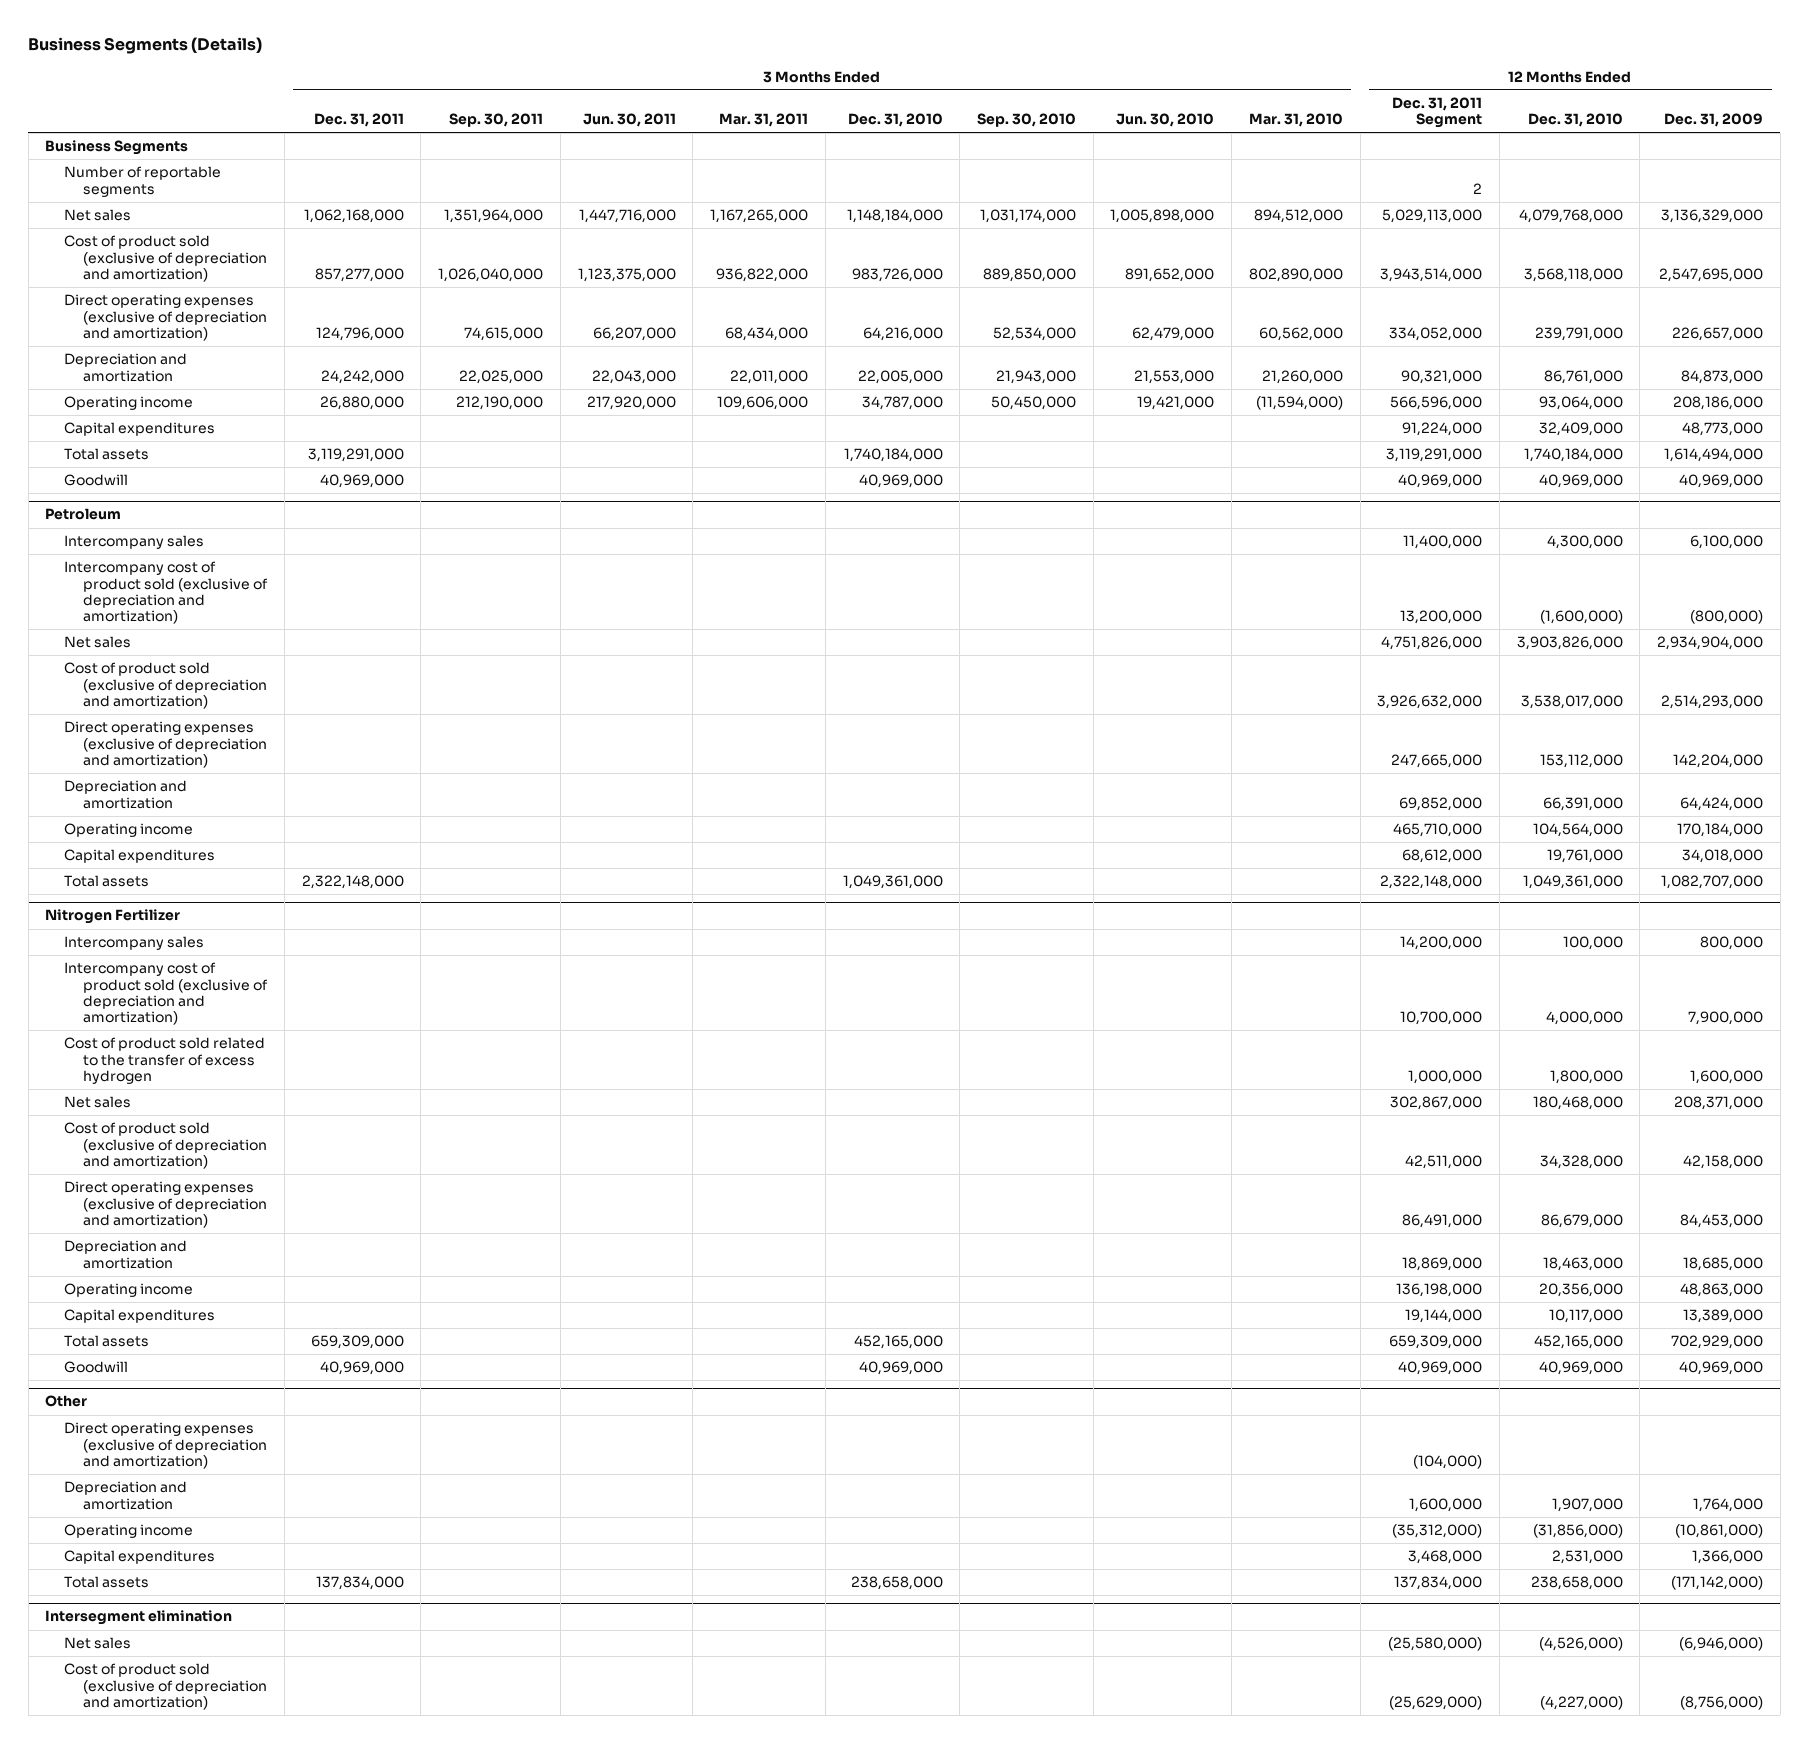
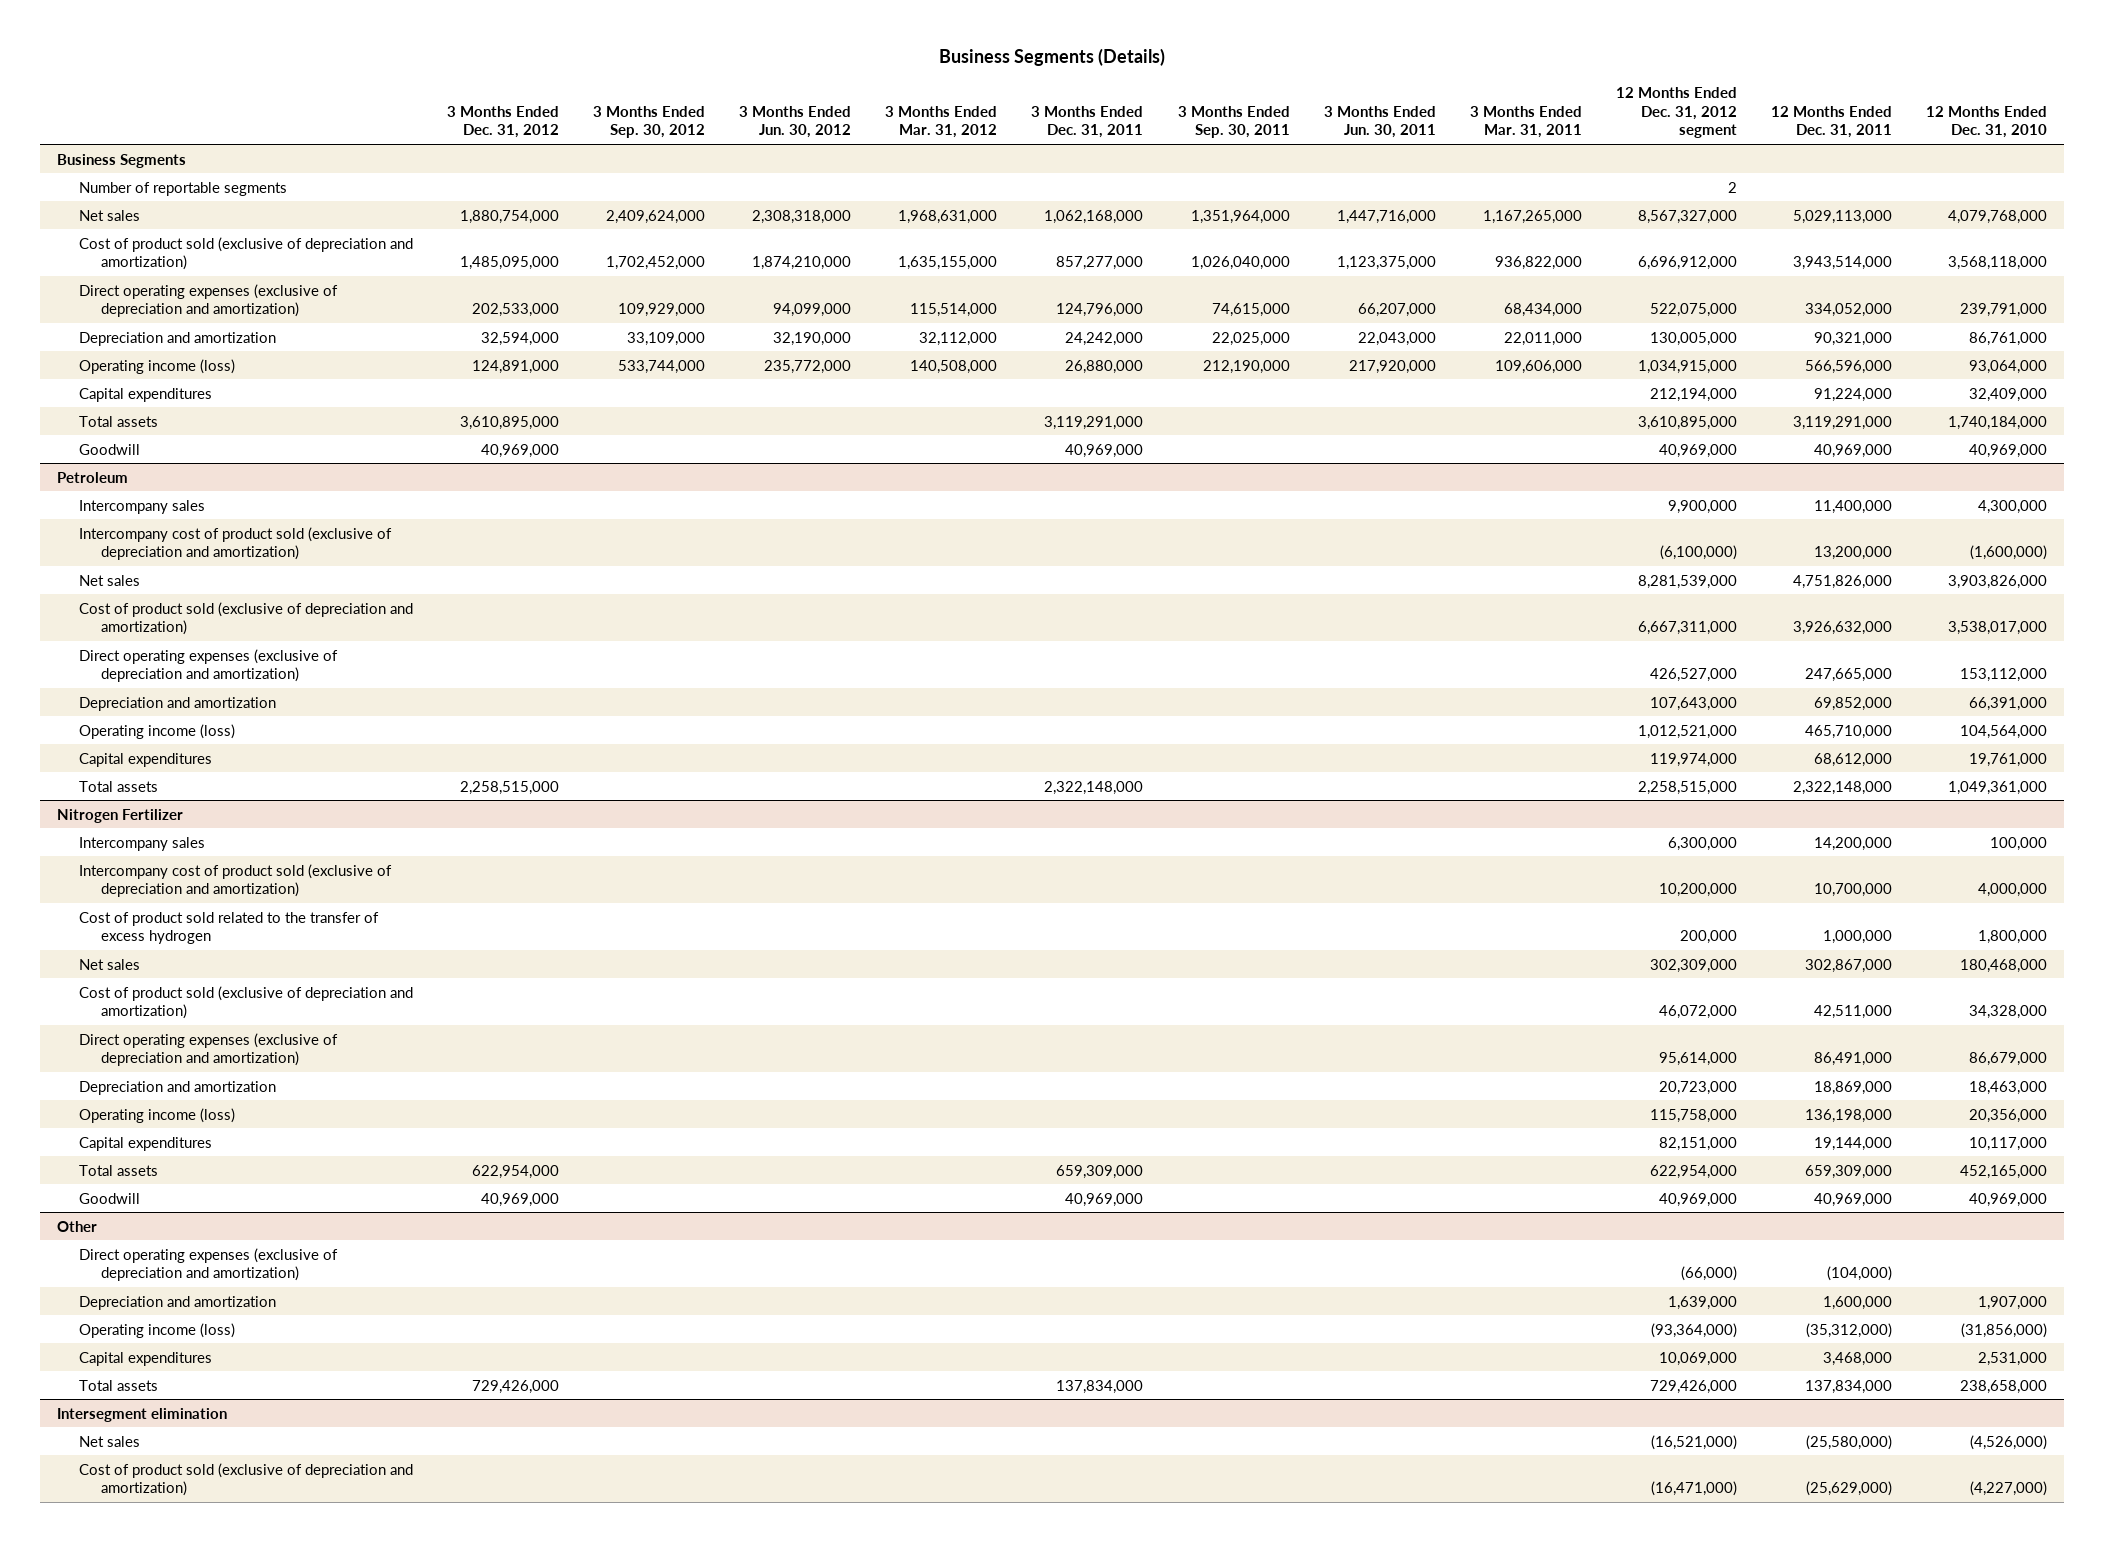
- | 3 Months Ended Dec. 31, 2011 | 3 Months Ended Sep. 30, 2011 | 3 Months Ended Jun. 30, 2011 | 3 Months Ended Mar. 31, 2011 | 3 Months Ended Dec. 31, 2010 | 3 Months Ended Sep. 30, 2010 | 3 Months Ended Jun. 30, 2010 | 3 Months Ended Mar. 31, 2010 | 12 Months Ended Dec. 31, 2011 Segment | 12 Months Ended Dec. 31, 2010 | 12 Months Ended Dec. 31, 2009
+ | 3 Months Ended Dec. 31, 2012 | 3 Months Ended Sep. 30, 2012 | 3 Months Ended Jun. 30, 2012 | 3 Months Ended Mar. 31, 2012 | 3 Months Ended Dec. 31, 2011 | 3 Months Ended Sep. 30, 2011 | 3 Months Ended Jun. 30, 2011 | 3 Months Ended Mar. 31, 2011 | 12 Months Ended Dec. 31, 2012 segment | 12 Months Ended Dec. 31, 2011 | 12 Months Ended Dec. 31, 2010
- Operating income | 26,880,000 | 212,190,000 | 217,920,000 | 109,606,000 | 34,787,000 | 50,450,000 | 19,421,000 | (11,594,000) | 566,596,000 | 93,064,000 | 208,186,000
+ Operating income (loss) | 124,891,000 | 533,744,000 | 235,772,000 | 140,508,000 | 26,880,000 | 212,190,000 | 217,920,000 | 109,606,000 | 1,034,915,000 | 566,596,000 | 93,064,000
@ Petroleum
- Operating income | | | | | | | | | 465,710,000 | 104,564,000 | 170,184,000
+ Operating income (loss) | | | | | | | | | 1,012,521,000 | 465,710,000 | 104,564,000
@ Nitrogen Fertilizer
- Operating income | | | | | | | | | 136,198,000 | 20,356,000 | 48,863,000
+ Operating income (loss) | | | | | | | | | 115,758,000 | 136,198,000 | 20,356,000
@ Other
- Operating income | | | | | | | | | (35,312,000) | (31,856,000) | (10,861,000)
+ Operating income (loss) | | | | | | | | | (93,364,000) | (35,312,000) | (31,856,000)

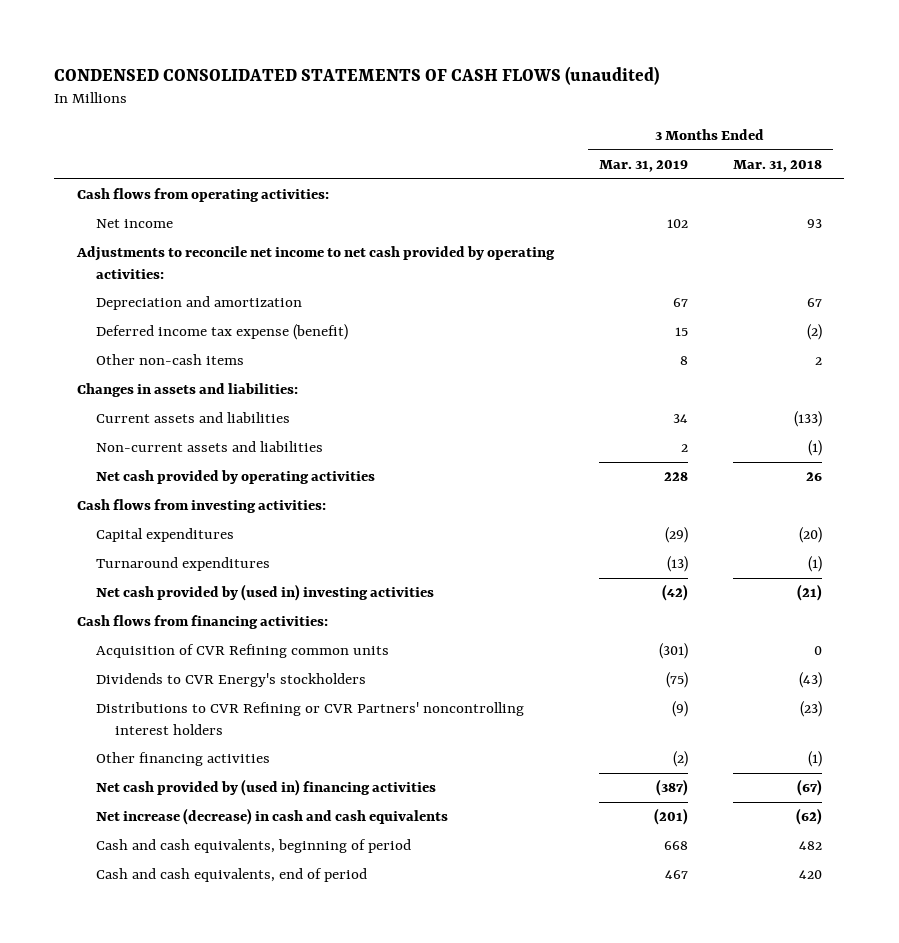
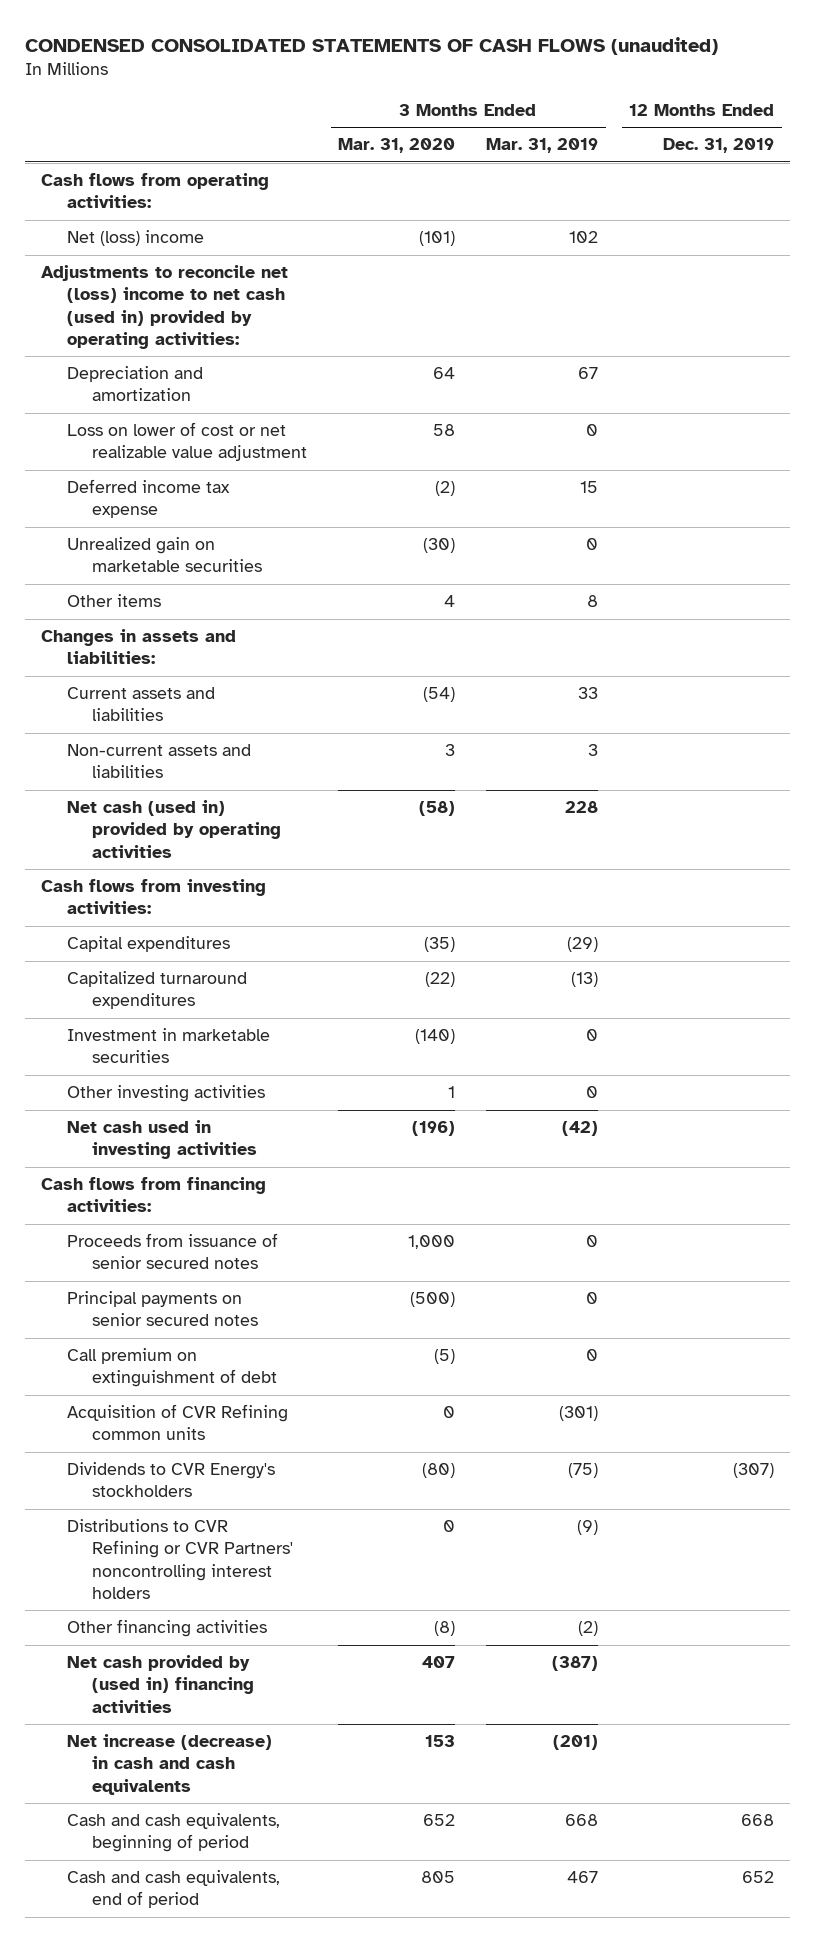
- | 3 Months Ended Mar. 31, 2019 | 3 Months Ended Mar. 31, 2018
+ | 3 Months Ended Mar. 31, 2020 | 3 Months Ended Mar. 31, 2019 | 12 Months Ended Dec. 31, 2019
- Net income | 102 | 93
- Adjustments to reconcile net income to net cash provided by operating activities:
+ Net (loss) income | (101) | 102 |
+ Adjustments to reconcile net (loss) income to net cash (used in) provided by operating activities:
- Deferred income tax expense (benefit) | 15 | (2)
- Other non-cash items | 8 | 2
+ Loss on lower of cost or net realizable value adjustment | 58 | 0 |
+ Deferred income tax expense | (2) | 15 |
+ Unrealized gain on marketable securities | (30) | 0 |
+ Other items | 4 | 8 |
- Current assets and liabilities | 34 | (133)
- Non-current assets and liabilities | 2 | (1)
- Net cash provided by operating activities | 228 | 26
+ Current assets and liabilities | (54) | 33 |
+ Non-current assets and liabilities | 3 | 3 |
+ Net cash (used in) provided by operating activities | (58) | 228 |
- Turnaround expenditures | (13) | (1)
- Net cash provided by (used in) investing activities | (42) | (21)
+ Capitalized turnaround expenditures | (22) | (13) |
+ Investment in marketable securities | (140) | 0 |
+ Other investing activities | 1 | 0 |
+ Net cash used in investing activities | (196) | (42) |
+ Proceeds from issuance of senior secured notes | 1,000 | 0 |
+ Principal payments on senior secured notes | (500) | 0 |
+ Call premium on extinguishment of debt | (5) | 0 |

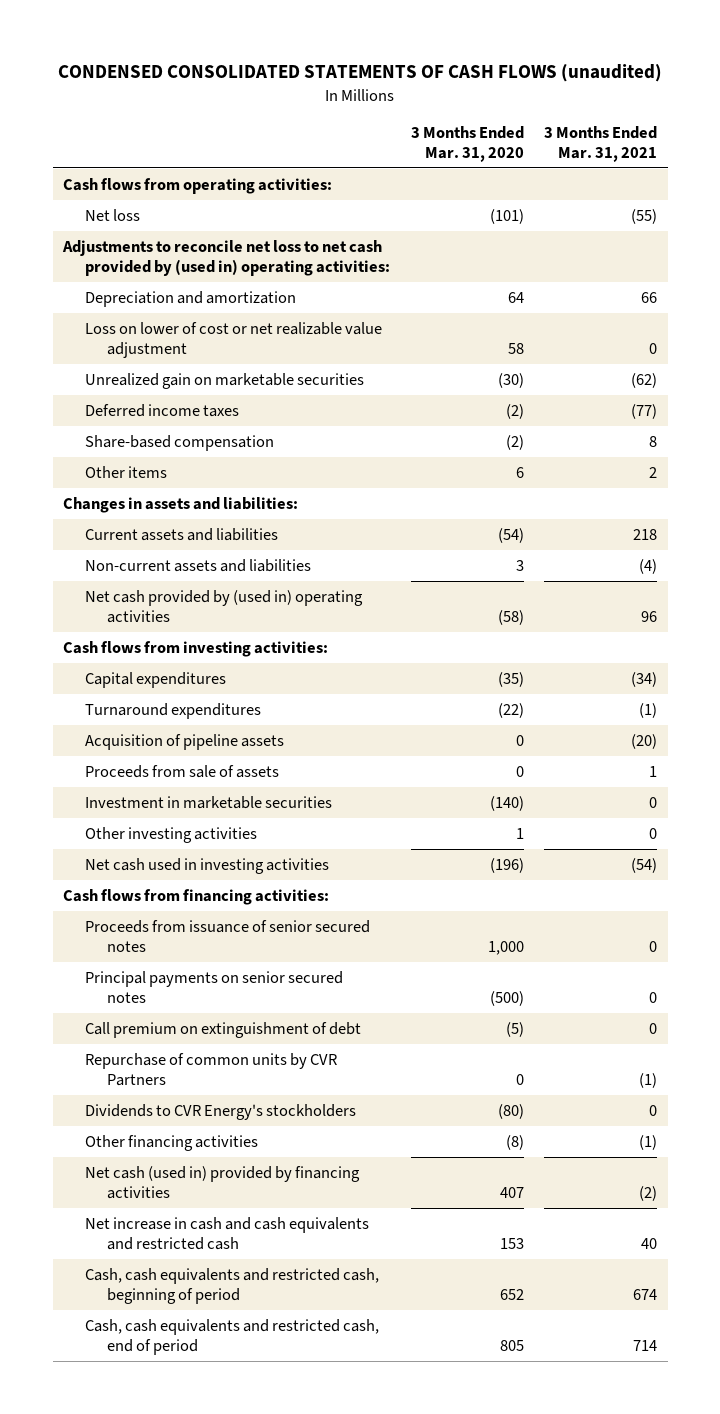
- | 3 Months Ended Mar. 31, 2020 | 3 Months Ended Mar. 31, 2019 | 12 Months Ended Dec. 31, 2019
+ | 3 Months Ended Mar. 31, 2020 | 3 Months Ended Mar. 31, 2021
- Net (loss) income | (101) | 102 |
- Adjustments to reconcile net (loss) income to net cash (used in) provided by operating activities:
+ Net loss | (101) | (55)
+ Adjustments to reconcile net loss to net cash provided by (used in) operating activities:
- Deferred income tax expense | (2) | 15 |
- Other items | 4 | 8 |
+ Deferred income taxes | (2) | (77)
+ Share-based compensation | (2) | 8
+ Other items | 6 | 2
- Net cash (used in) provided by operating activities | (58) | 228 |
+ Net cash provided by (used in) operating activities | (58) | 96
- Capitalized turnaround expenditures | (22) | (13) |
+ Turnaround expenditures | (22) | (1)
+ Acquisition of pipeline assets | 0 | (20)
+ Proceeds from sale of assets | 0 | 1
- Acquisition of CVR Refining common units | 0 | (301) |
+ Repurchase of common units by CVR Partners | 0 | (1)
- Distributions to CVR Refining or CVR Partners' noncontrolling interest holders | 0 | (9) |
- Net cash provided by (used in) financing activities | 407 | (387) |
- Net increase (decrease) in cash and cash equivalents | 153 | (201) |
- Cash and cash equivalents, beginning of period | 652 | 668 | 668
- Cash and cash equivalents, end of period | 805 | 467 | 652
+ Net cash (used in) provided by financing activities | 407 | (2)
+ Net increase in cash and cash equivalents and restricted cash | 153 | 40
+ Cash, cash equivalents and restricted cash, beginning of period | 652 | 674
+ Cash, cash equivalents and restricted cash, end of period | 805 | 714

